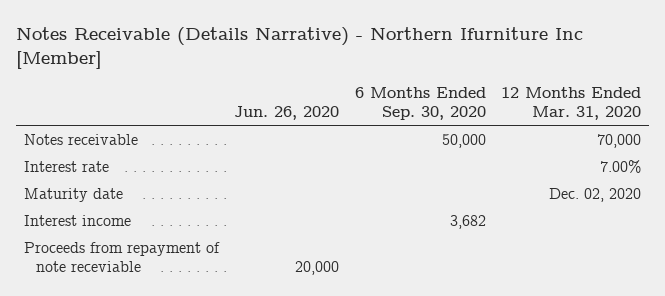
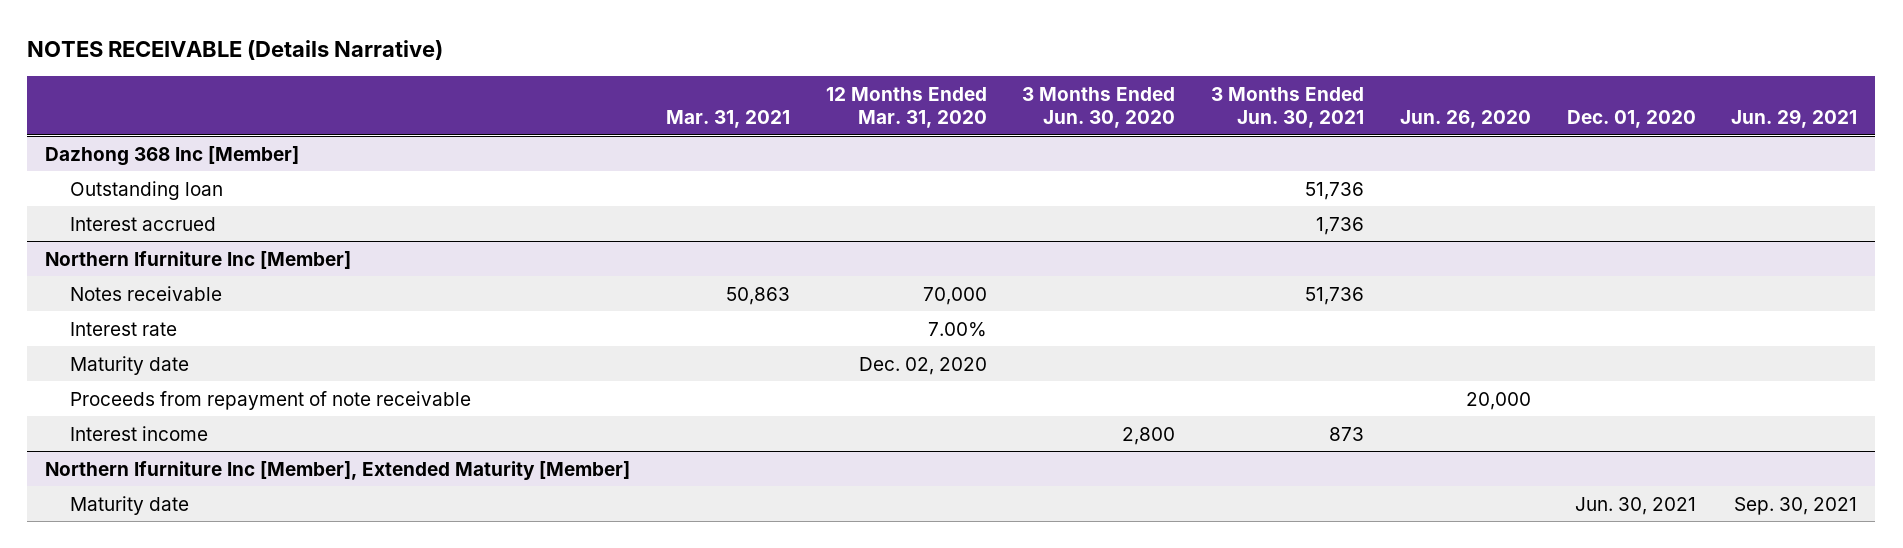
- Notes Receivable (Details Narrative) - Northern Ifurniture Inc [Member]
+ NOTES RECEIVABLE (Details Narrative)
- | Jun. 26, 2020 | 6 Months Ended Sep. 30, 2020 | 12 Months Ended Mar. 31, 2020
+ | Mar. 31, 2021 | 12 Months Ended Mar. 31, 2020 | 3 Months Ended Jun. 30, 2020 | 3 Months Ended Jun. 30, 2021 | Jun. 26, 2020 | Dec. 01, 2020 | Jun. 29, 2021
+ Dazhong 368 Inc [Member]
+ Outstanding loan | | | | 51,736 | | |
+ Interest accrued | | | | 1,736 | | |
+ Northern Ifurniture Inc [Member]
+ Proceeds from repayment of note receivable | | | | | 20,000 | |
- Proceeds from repayment of note receviable | 20,000 | |
+ Northern Ifurniture Inc [Member], Extended Maturity [Member]
+ Maturity date | | | | | | Jun. 30, 2021 | Sep. 30, 2021

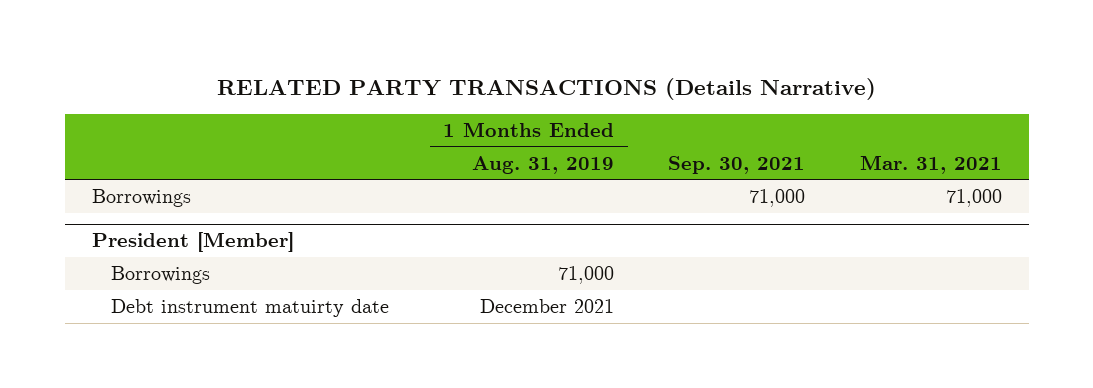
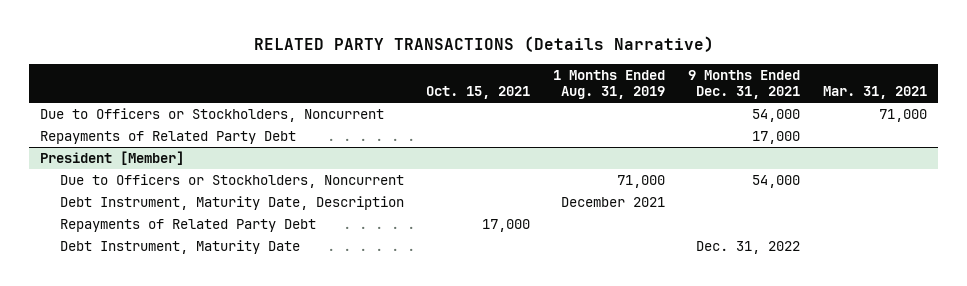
- | 1 Months Ended Aug. 31, 2019 | Sep. 30, 2021 | Mar. 31, 2021
+ | Oct. 15, 2021 | 1 Months Ended Aug. 31, 2019 | 9 Months Ended Dec. 31, 2021 | Mar. 31, 2021
- Borrowings | | 71,000 | 71,000
+ Due to Officers or Stockholders, Noncurrent | | | 54,000 | 71,000
+ Repayments of Related Party Debt | | | 17,000 |
@ President [Member]
- Borrowings | 71,000 | |
- Debt instrument matuirty date | December 2021 | |
+ Due to Officers or Stockholders, Noncurrent | | 71,000 | 54,000 |
+ Debt Instrument, Maturity Date, Description | | December 2021 | |
+ Repayments of Related Party Debt | 17,000 | | |
+ Debt Instrument, Maturity Date | | | Dec. 31, 2022 |

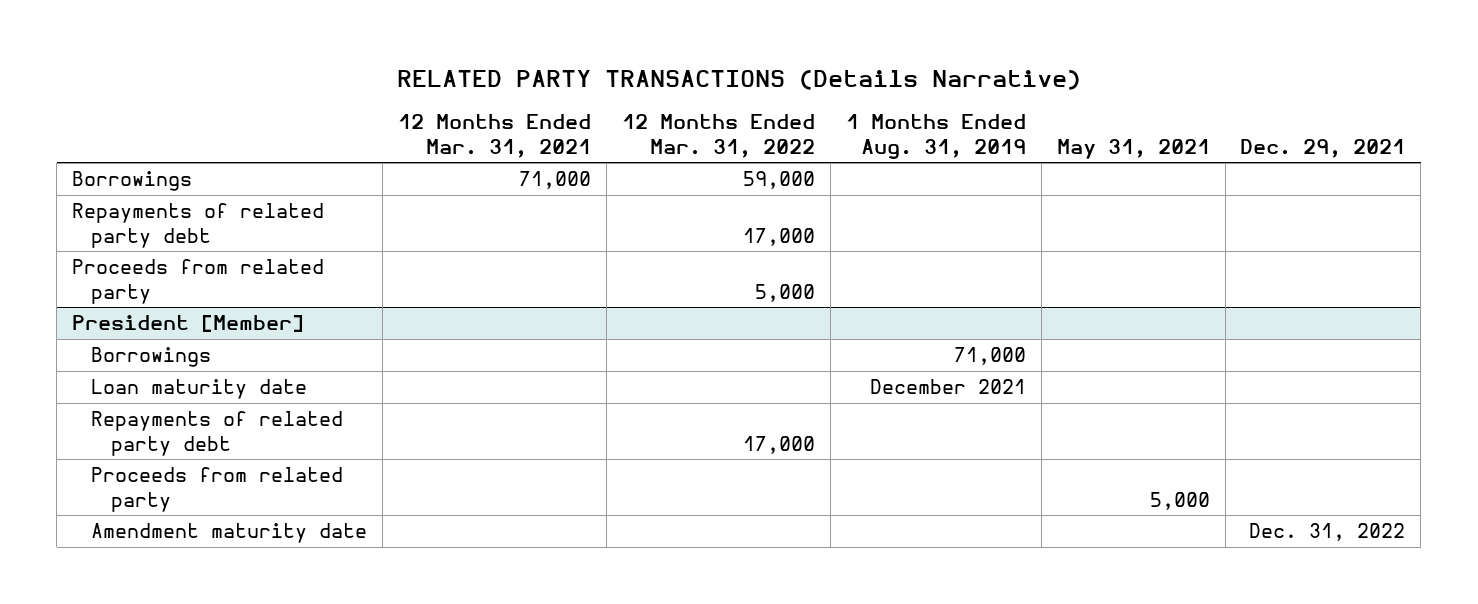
- | Oct. 15, 2021 | 1 Months Ended Aug. 31, 2019 | 9 Months Ended Dec. 31, 2021 | Mar. 31, 2021
+ | 12 Months Ended Mar. 31, 2021 | 12 Months Ended Mar. 31, 2022 | 1 Months Ended Aug. 31, 2019 | May 31, 2021 | Dec. 29, 2021
- Due to Officers or Stockholders, Noncurrent | | | 54,000 | 71,000
- Repayments of Related Party Debt | | | 17,000 |
+ Borrowings | 71,000 | 59,000 | | |
+ Repayments of related party debt | | 17,000 | | |
+ Proceeds from related party | | 5,000 | | |
@ President [Member]
- Due to Officers or Stockholders, Noncurrent | | 71,000 | 54,000 |
- Debt Instrument, Maturity Date, Description | | December 2021 | |
- Repayments of Related Party Debt | 17,000 | | |
- Debt Instrument, Maturity Date | | | Dec. 31, 2022 |
+ Borrowings | | | 71,000 | |
+ Loan maturity date | | | December 2021 | |
+ Repayments of related party debt | | 17,000 | | |
+ Proceeds from related party | | | | 5,000 |
+ Amendment maturity date | | | | | Dec. 31, 2022

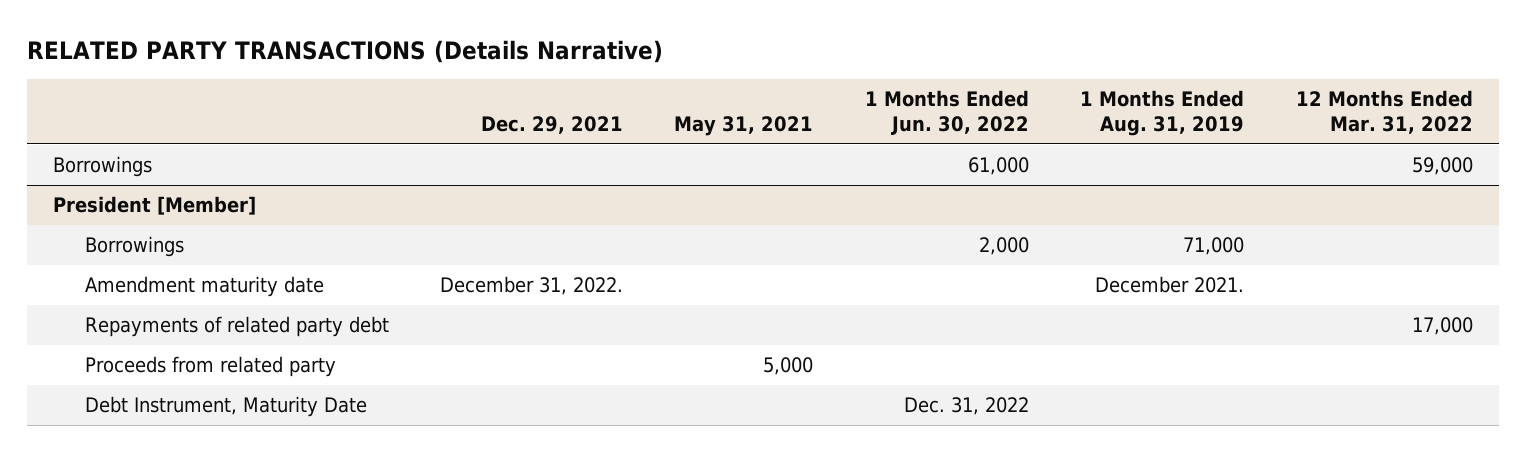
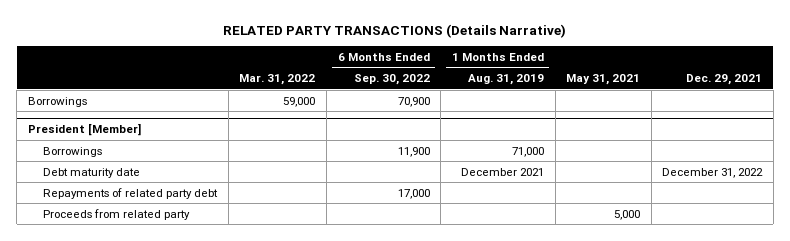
- | Dec. 29, 2021 | May 31, 2021 | 1 Months Ended Jun. 30, 2022 | 1 Months Ended Aug. 31, 2019 | 12 Months Ended Mar. 31, 2022
+ | Mar. 31, 2022 | 6 Months Ended Sep. 30, 2022 | 1 Months Ended Aug. 31, 2019 | May 31, 2021 | Dec. 29, 2021
@ President [Member]
- Amendment maturity date | December 31, 2022. | | | December 2021. |
+ Debt maturity date | | | December 2021 | | December 31, 2022
- Debt Instrument, Maturity Date | | | Dec. 31, 2022 | |

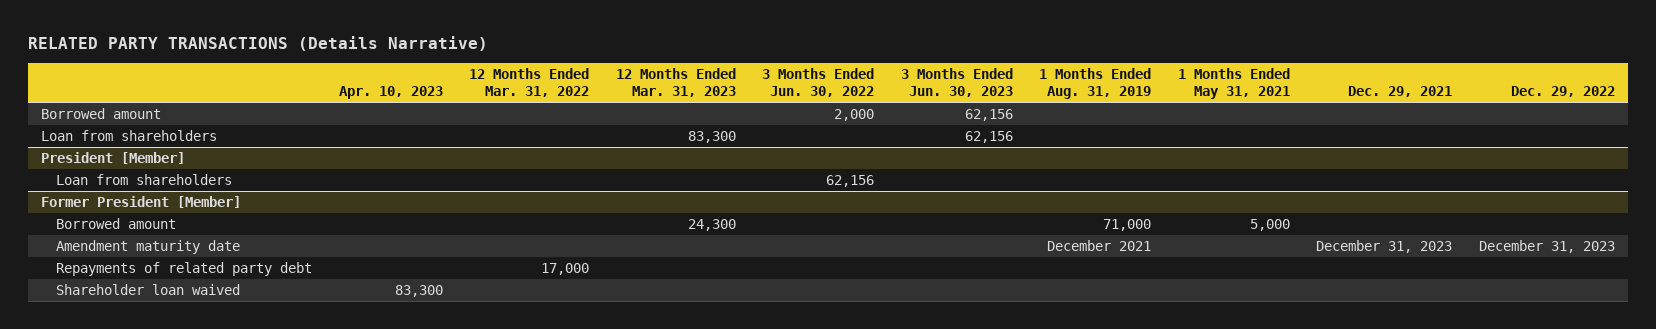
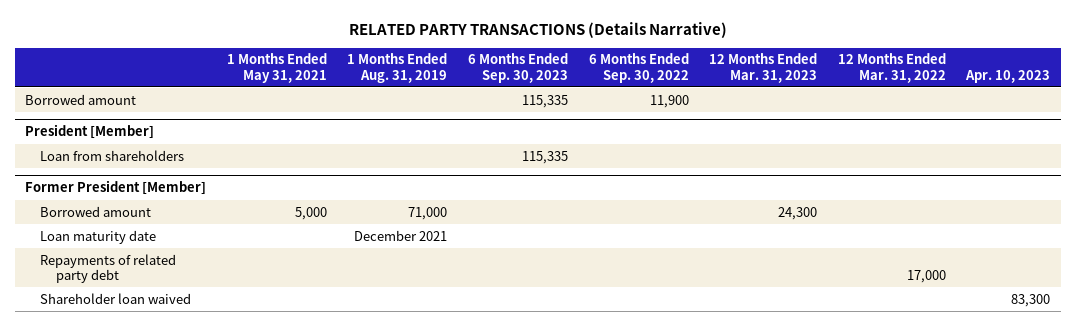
- | Apr. 10, 2023 | 12 Months Ended Mar. 31, 2022 | 12 Months Ended Mar. 31, 2023 | 3 Months Ended Jun. 30, 2022 | 3 Months Ended Jun. 30, 2023 | 1 Months Ended Aug. 31, 2019 | 1 Months Ended May 31, 2021 | Dec. 29, 2021 | Dec. 29, 2022
+ | 1 Months Ended May 31, 2021 | 1 Months Ended Aug. 31, 2019 | 6 Months Ended Sep. 30, 2023 | 6 Months Ended Sep. 30, 2022 | 12 Months Ended Mar. 31, 2023 | 12 Months Ended Mar. 31, 2022 | Apr. 10, 2023
- Loan from shareholders | | | 83,300 | | 62,156 | | | |
@ Former President [Member]
- Amendment maturity date | | | | | | December 2021 | | December 31, 2023 | December 31, 2023
+ Loan maturity date | | December 2021 | | | | |

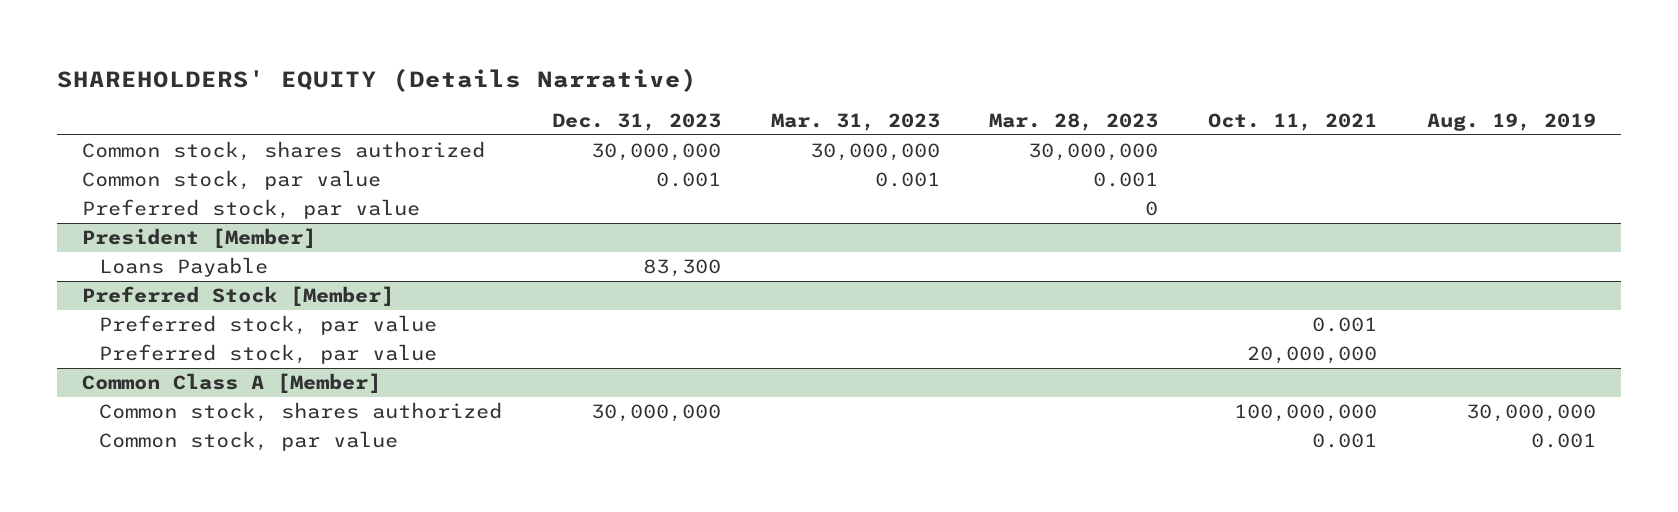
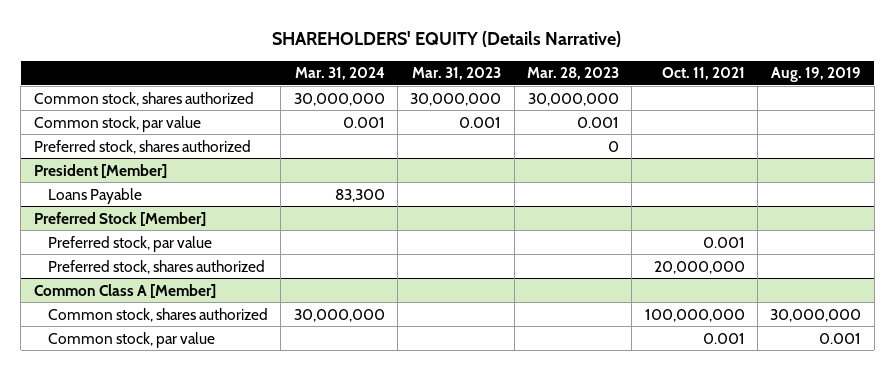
- | Dec. 31, 2023 | Mar. 31, 2023 | Mar. 28, 2023 | Oct. 11, 2021 | Aug. 19, 2019
+ | Mar. 31, 2024 | Mar. 31, 2023 | Mar. 28, 2023 | Oct. 11, 2021 | Aug. 19, 2019
- Preferred stock, par value | | | 0 | |
+ Preferred stock, shares authorized | | | 0 | |
@ Preferred Stock [Member]
- Preferred stock, par value | | | | 20,000,000 |
+ Preferred stock, shares authorized | | | | 20,000,000 |

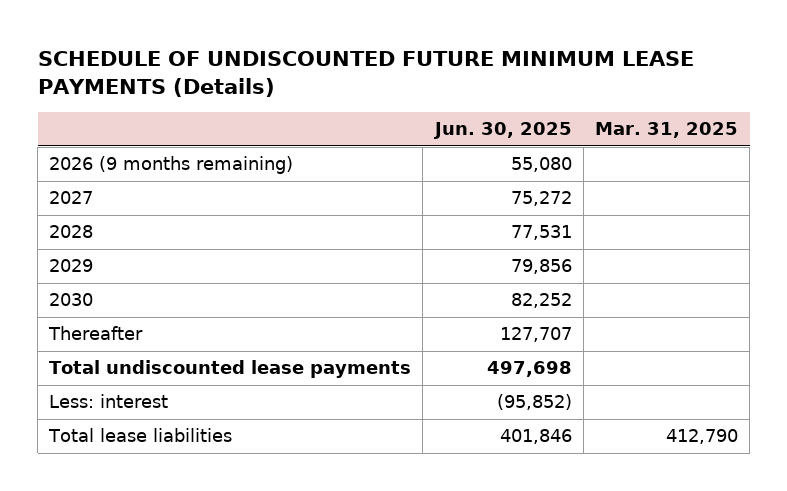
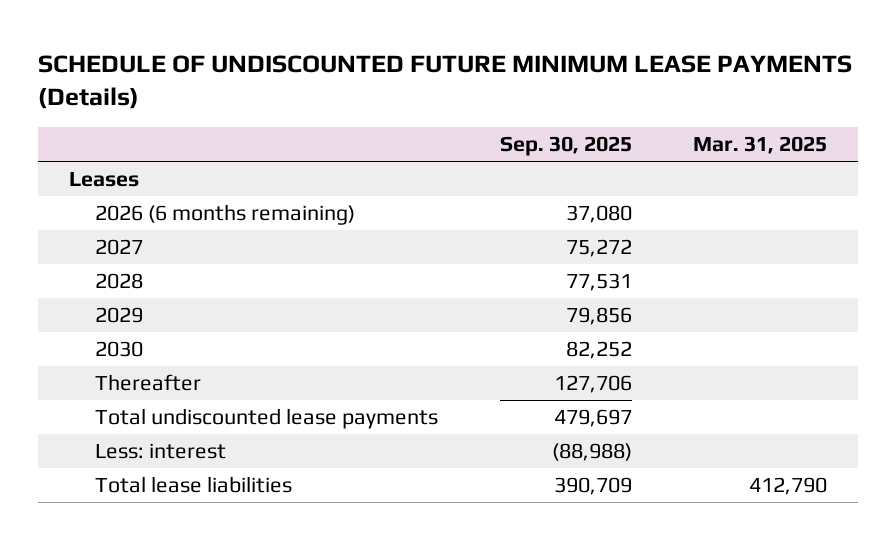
- | Jun. 30, 2025 | Mar. 31, 2025
+ | Sep. 30, 2025 | Mar. 31, 2025
- 2026 (9 months remaining) | 55,080 |
+ Leases
+ 2026 (6 months remaining) | 37,080 |

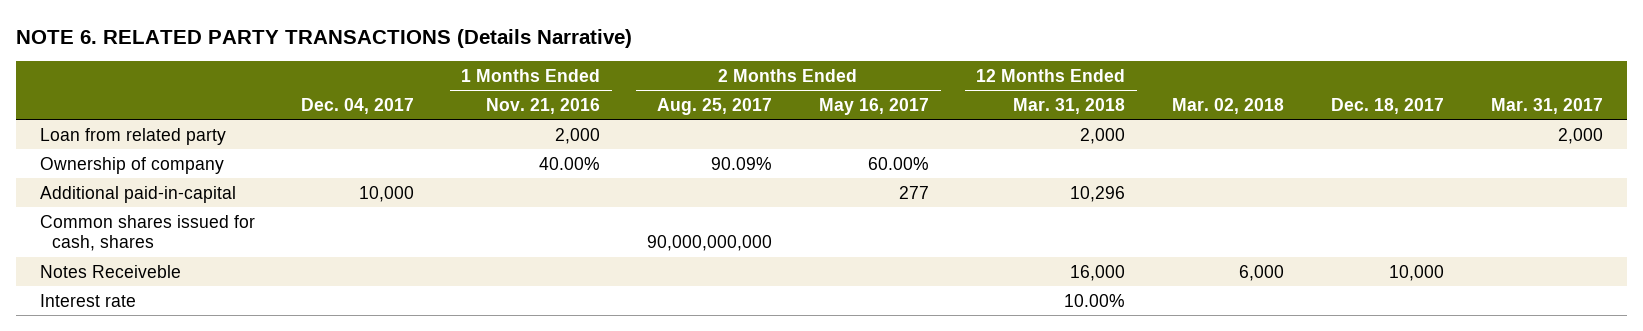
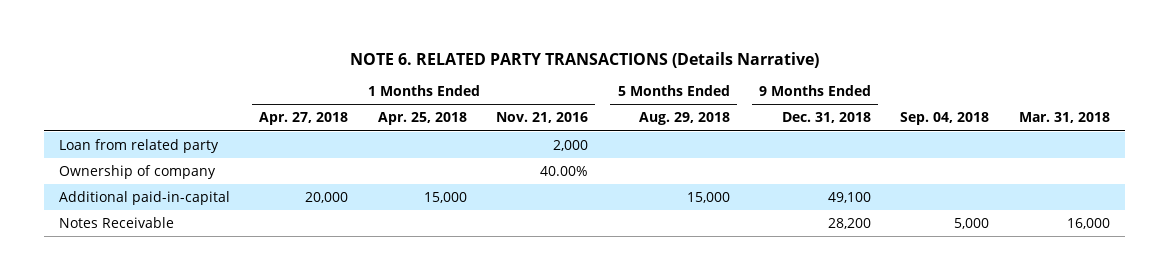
- | Dec. 04, 2017 | 1 Months Ended Nov. 21, 2016 | 2 Months Ended Aug. 25, 2017 | 2 Months Ended May 16, 2017 | 12 Months Ended Mar. 31, 2018 | Mar. 02, 2018 | Dec. 18, 2017 | Mar. 31, 2017
+ | 1 Months Ended Apr. 27, 2018 | 1 Months Ended Apr. 25, 2018 | 1 Months Ended Nov. 21, 2016 | 5 Months Ended Aug. 29, 2018 | 9 Months Ended Dec. 31, 2018 | Sep. 04, 2018 | Mar. 31, 2018
- Common shares issued for cash, shares | | | 90,000,000,000 | | | | |
- Notes Receiveble | | | | | 16,000 | 6,000 | 10,000 |
- Interest rate | | | | | 10.00% | | |
+ Notes Receivable | | | | | 28,200 | 5,000 | 16,000

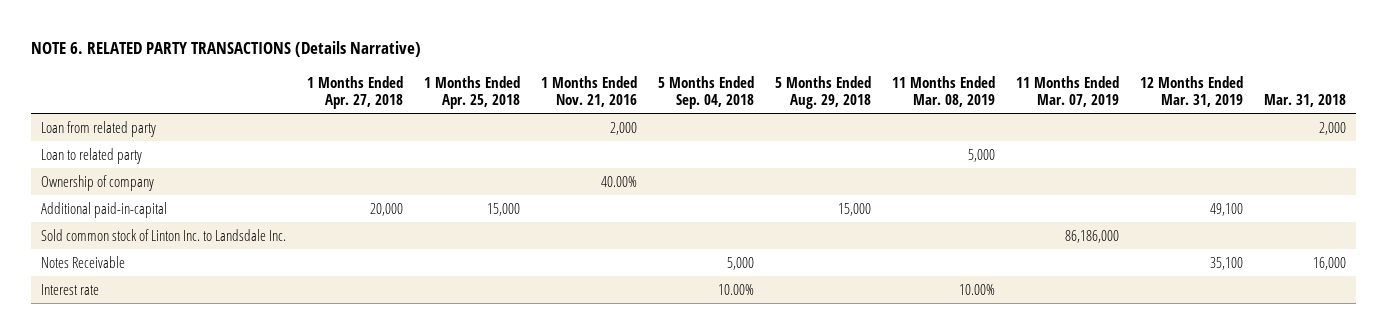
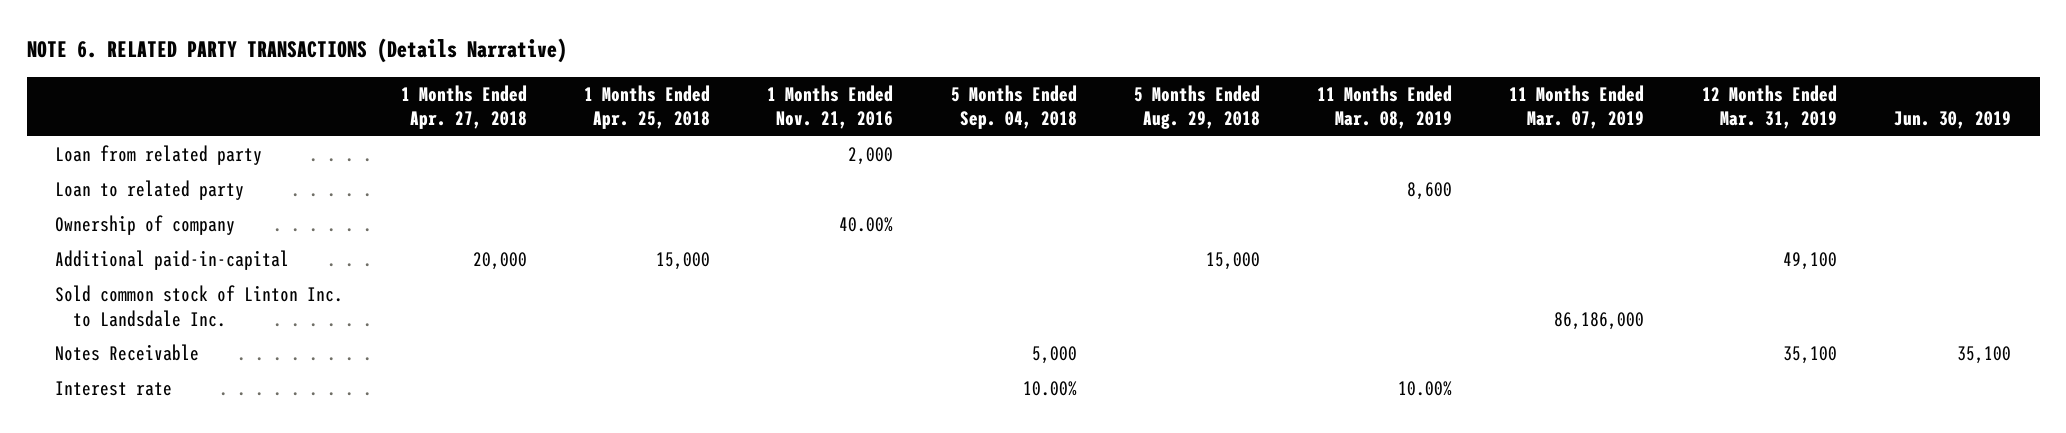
- | 1 Months Ended Apr. 27, 2018 | 1 Months Ended Apr. 25, 2018 | 1 Months Ended Nov. 21, 2016 | 5 Months Ended Sep. 04, 2018 | 5 Months Ended Aug. 29, 2018 | 11 Months Ended Mar. 08, 2019 | 11 Months Ended Mar. 07, 2019 | 12 Months Ended Mar. 31, 2019 | Mar. 31, 2018
+ | 1 Months Ended Apr. 27, 2018 | 1 Months Ended Apr. 25, 2018 | 1 Months Ended Nov. 21, 2016 | 5 Months Ended Sep. 04, 2018 | 5 Months Ended Aug. 29, 2018 | 11 Months Ended Mar. 08, 2019 | 11 Months Ended Mar. 07, 2019 | 12 Months Ended Mar. 31, 2019 | Jun. 30, 2019
- Loan to related party | | | | | | 5,000 | | |
+ Loan to related party | | | | | | 8,600 | | |

